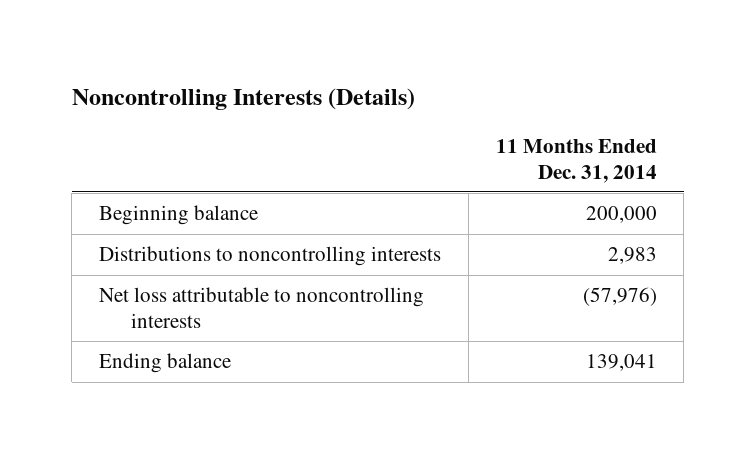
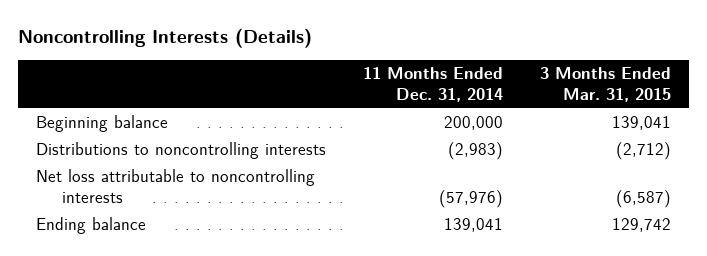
- | 11 Months Ended Dec. 31, 2014
+ | 11 Months Ended Dec. 31, 2014 | 3 Months Ended Mar. 31, 2015
- Distributions to noncontrolling interests | 2,983
+ Distributions to noncontrolling interests | (2,983) | (2,712)

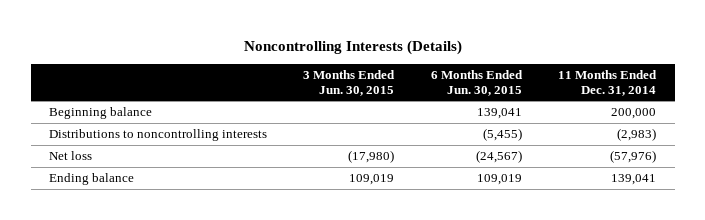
- | 11 Months Ended Dec. 31, 2014 | 3 Months Ended Mar. 31, 2015
+ | 3 Months Ended Jun. 30, 2015 | 6 Months Ended Jun. 30, 2015 | 11 Months Ended Dec. 31, 2014
- Net loss attributable to noncontrolling interests | (57,976) | (6,587)
+ Net loss | (17,980) | (24,567) | (57,976)

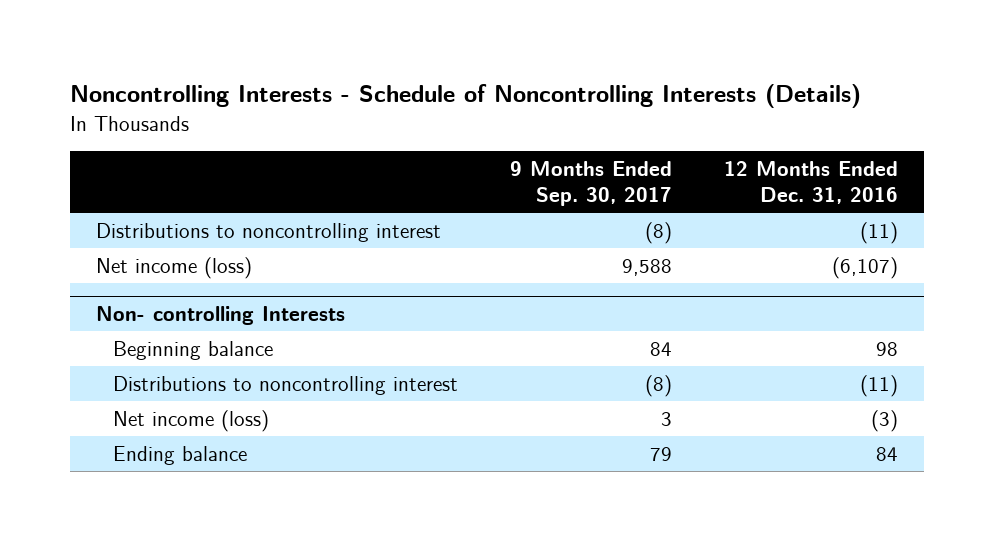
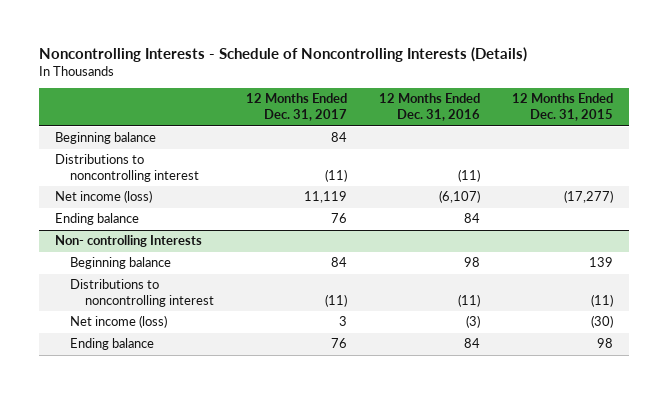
- | 9 Months Ended Sep. 30, 2017 | 12 Months Ended Dec. 31, 2016
+ | 12 Months Ended Dec. 31, 2017 | 12 Months Ended Dec. 31, 2016 | 12 Months Ended Dec. 31, 2015
+ Beginning balance | 84 | |
+ Ending balance | 76 | 84 |

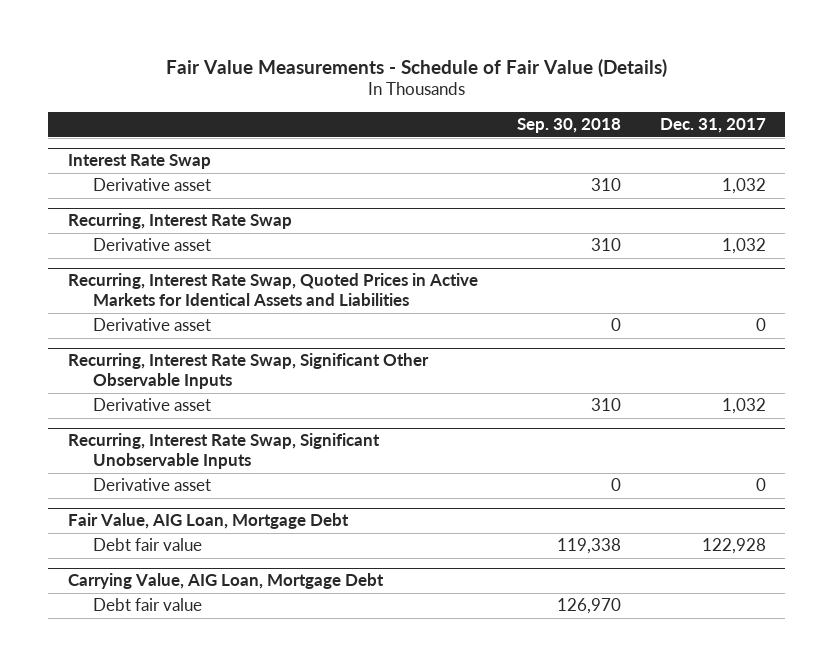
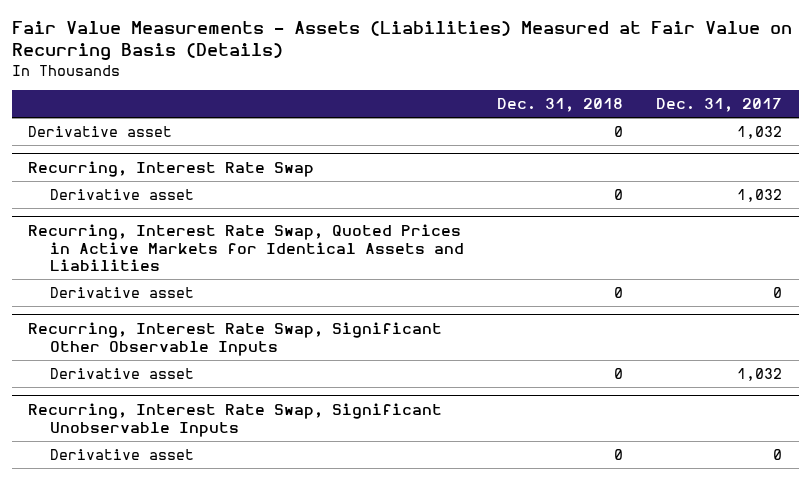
- Fair Value Measurements - Schedule of Fair Value (Details)
+ Fair Value Measurements - Assets (Liabilities) Measured at Fair Value on Recurring Basis (Details)
- | Sep. 30, 2018 | Dec. 31, 2017
+ | Dec. 31, 2018 | Dec. 31, 2017
- Interest Rate Swap
- Fair Value, AIG Loan, Mortgage Debt
- Debt fair value | 119,338 | 122,928
- Carrying Value, AIG Loan, Mortgage Debt
- Debt fair value | 126,970 |

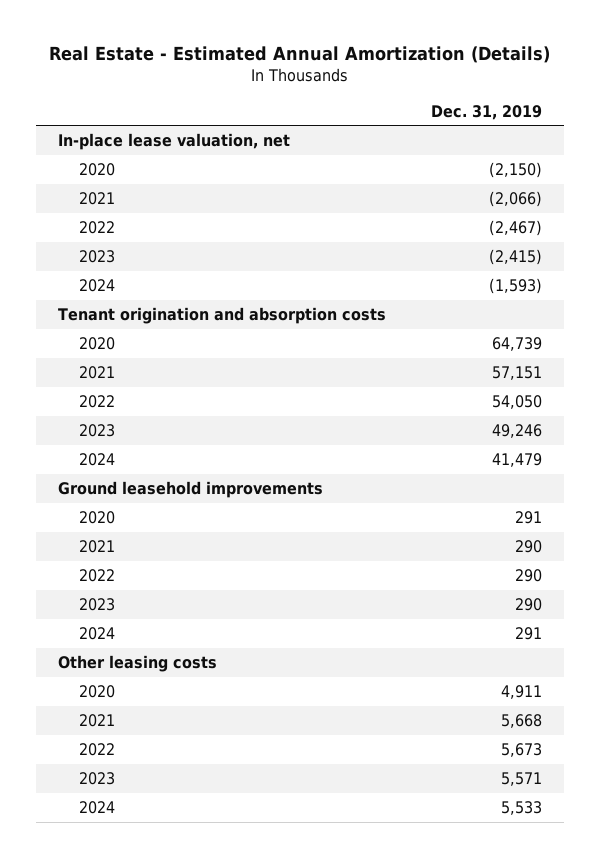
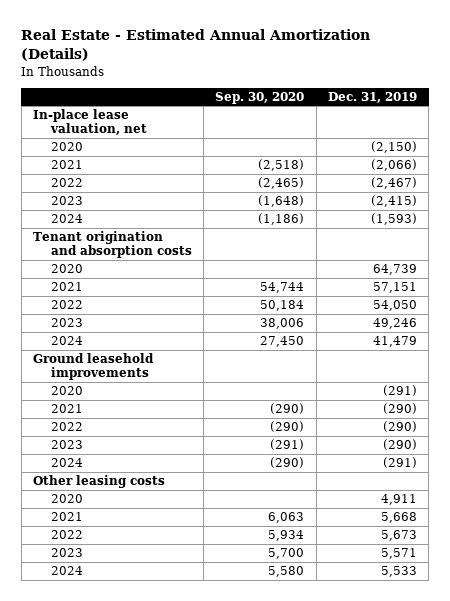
- | Dec. 31, 2019
+ | Sep. 30, 2020 | Dec. 31, 2019
- 2020 | 291
- 2021 | 290
- 2022 | 290
- 2023 | 290
- 2024 | 291
+ 2020 | | (291)
+ 2021 | (290) | (290)
+ 2022 | (290) | (290)
+ 2023 | (291) | (290)
+ 2024 | (290) | (291)

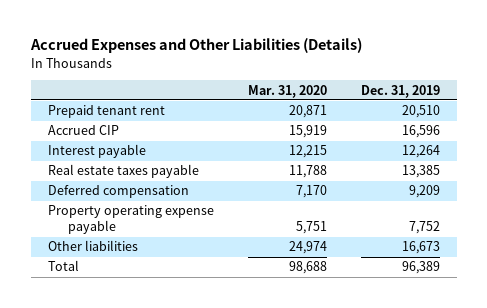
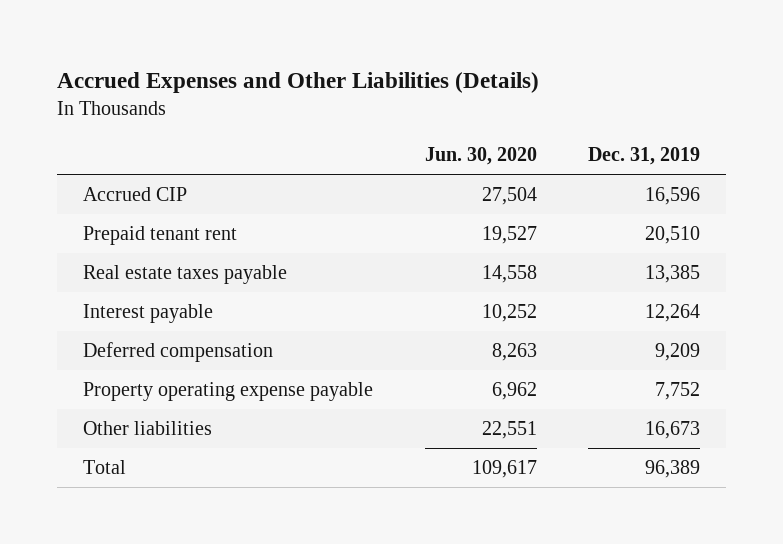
- | Mar. 31, 2020 | Dec. 31, 2019
+ | Jun. 30, 2020 | Dec. 31, 2019
moved down: Prepaid tenant rent | 19,527 | 20,510
moved down: Interest payable | 10,252 | 12,264

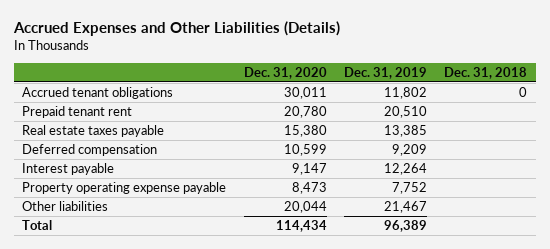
- | Jun. 30, 2020 | Dec. 31, 2019
+ | Dec. 31, 2020 | Dec. 31, 2019 | Dec. 31, 2018
- Accrued CIP | 27,504 | 16,596
+ Accrued tenant obligations | 30,011 | 11,802 | 0
moved down: Interest payable | 9,147 | 12,264 |
- Other liabilities | 22,551 | 16,673
+ Other liabilities | 20,044 | 21,467 |

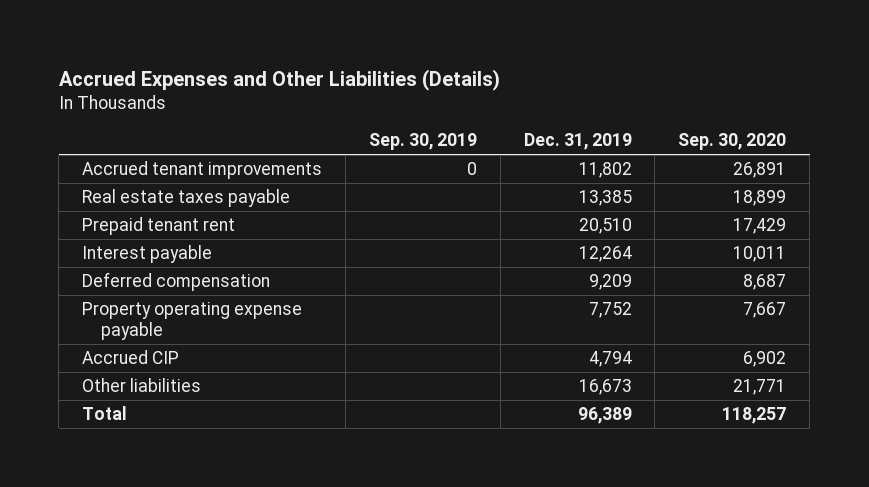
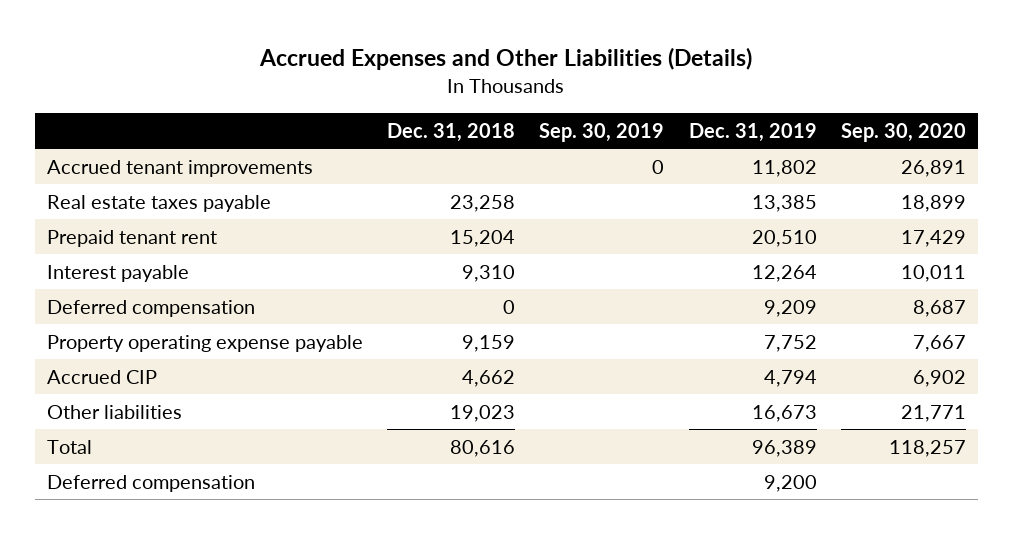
- | Sep. 30, 2019 | Dec. 31, 2019 | Sep. 30, 2020
+ | Dec. 31, 2018 | Sep. 30, 2019 | Dec. 31, 2019 | Sep. 30, 2020
+ Deferred compensation | | | 9,200 |

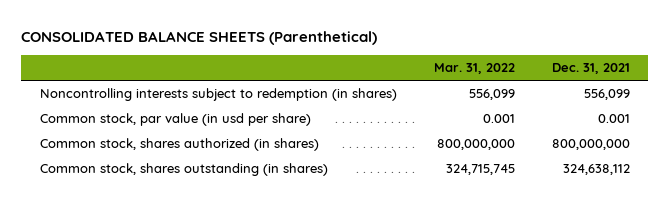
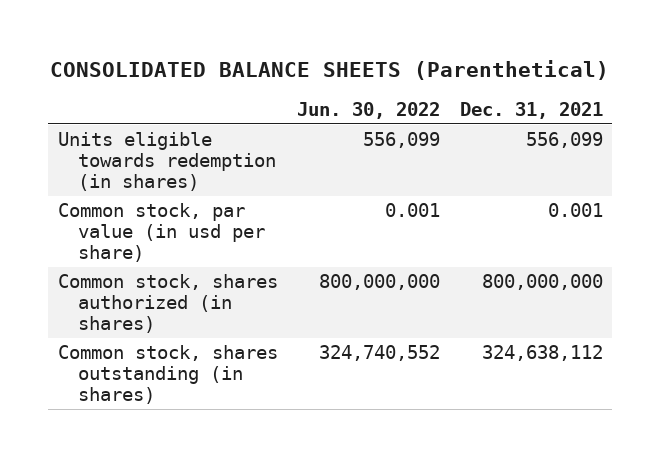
- | Mar. 31, 2022 | Dec. 31, 2021
+ | Jun. 30, 2022 | Dec. 31, 2021
- Noncontrolling interests subject to redemption (in shares) | 556,099 | 556,099
+ Units eligible towards redemption (in shares) | 556,099 | 556,099

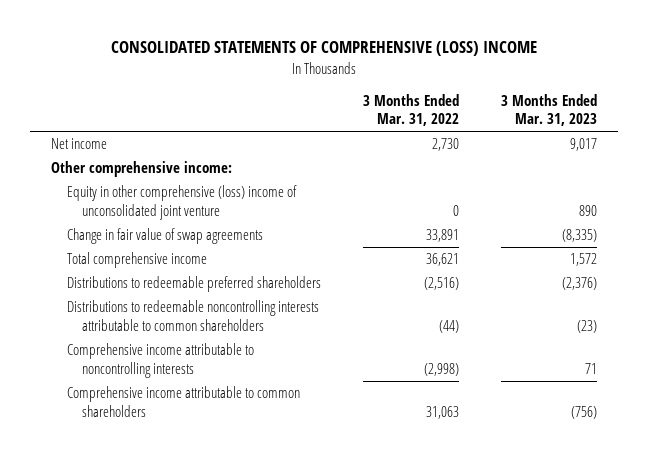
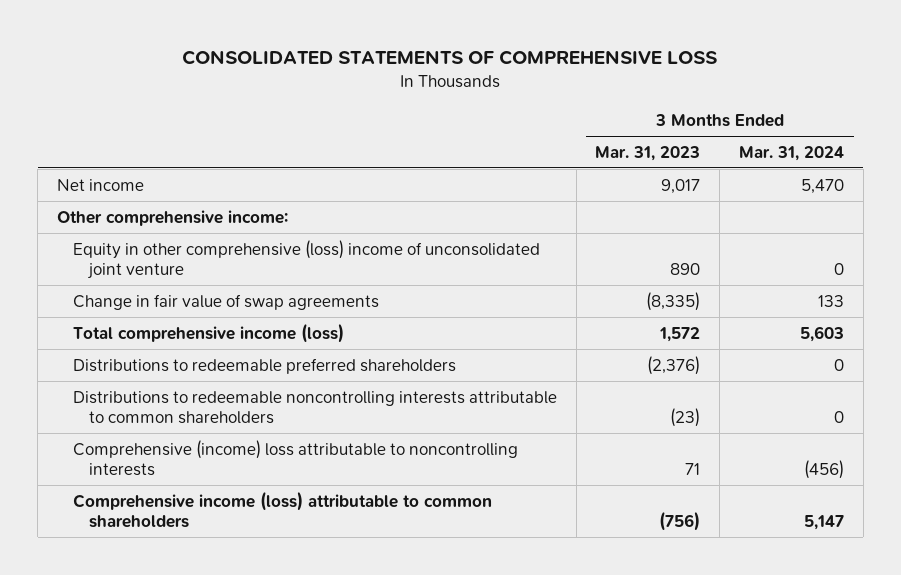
- CONSOLIDATED STATEMENTS OF COMPREHENSIVE (LOSS) INCOME
+ CONSOLIDATED STATEMENTS OF COMPREHENSIVE LOSS
- | 3 Months Ended Mar. 31, 2022 | 3 Months Ended Mar. 31, 2023
+ | 3 Months Ended Mar. 31, 2023 | 3 Months Ended Mar. 31, 2024
- Total comprehensive income | 36,621 | 1,572
+ Total comprehensive income (loss) | 1,572 | 5,603
- Comprehensive income attributable to noncontrolling interests | (2,998) | 71
- Comprehensive income attributable to common shareholders | 31,063 | (756)
+ Comprehensive (income) loss attributable to noncontrolling interests | 71 | (456)
+ Comprehensive income (loss) attributable to common shareholders | (756) | 5,147

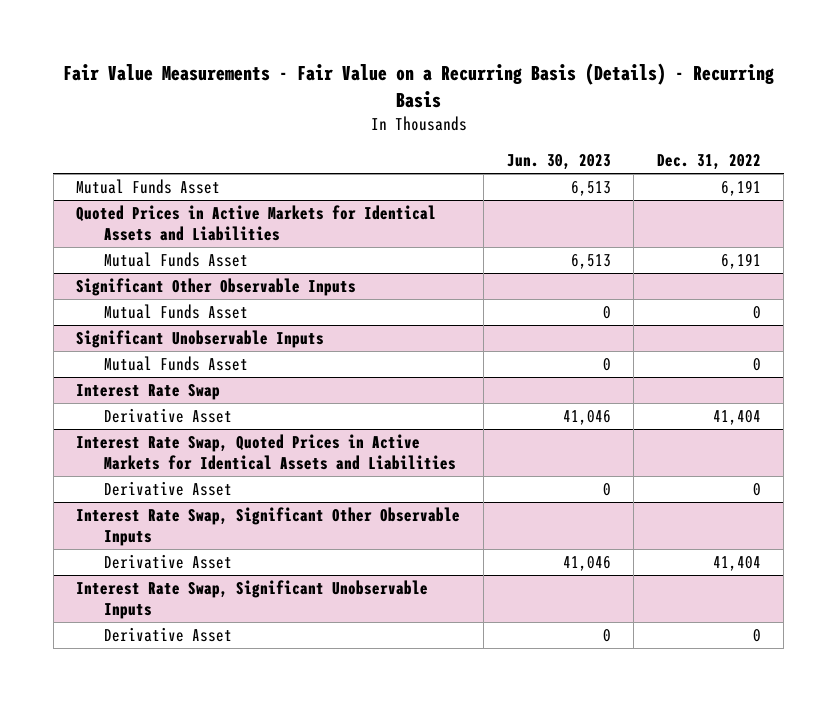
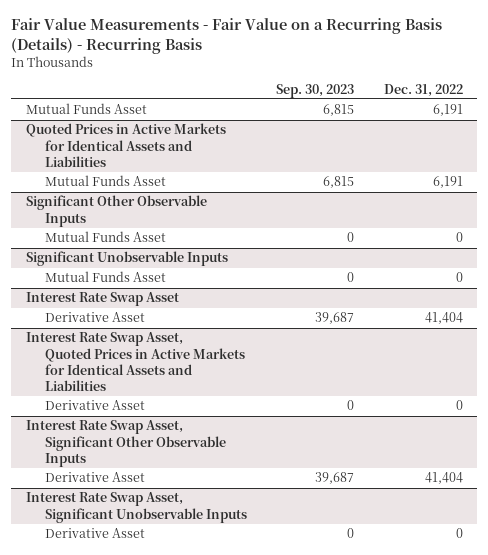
- | Jun. 30, 2023 | Dec. 31, 2022
+ | Sep. 30, 2023 | Dec. 31, 2022
- Interest Rate Swap
+ Interest Rate Swap Asset
- Interest Rate Swap, Quoted Prices in Active Markets for Identical Assets and Liabilities
+ Interest Rate Swap Asset, Quoted Prices in Active Markets for Identical Assets and Liabilities
- Interest Rate Swap, Significant Other Observable Inputs
+ Interest Rate Swap Asset, Significant Other Observable Inputs
- Interest Rate Swap, Significant Unobservable Inputs
+ Interest Rate Swap Asset, Significant Unobservable Inputs

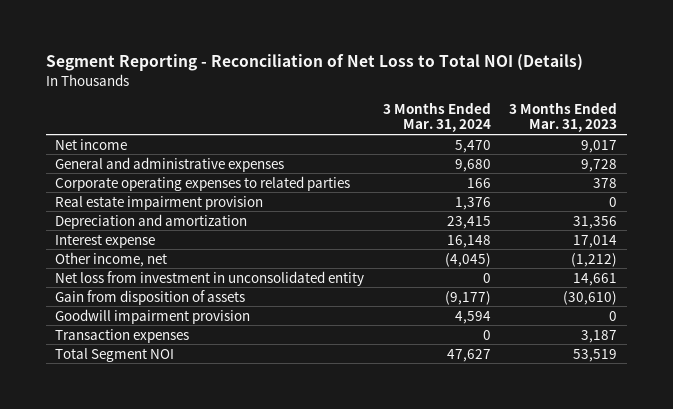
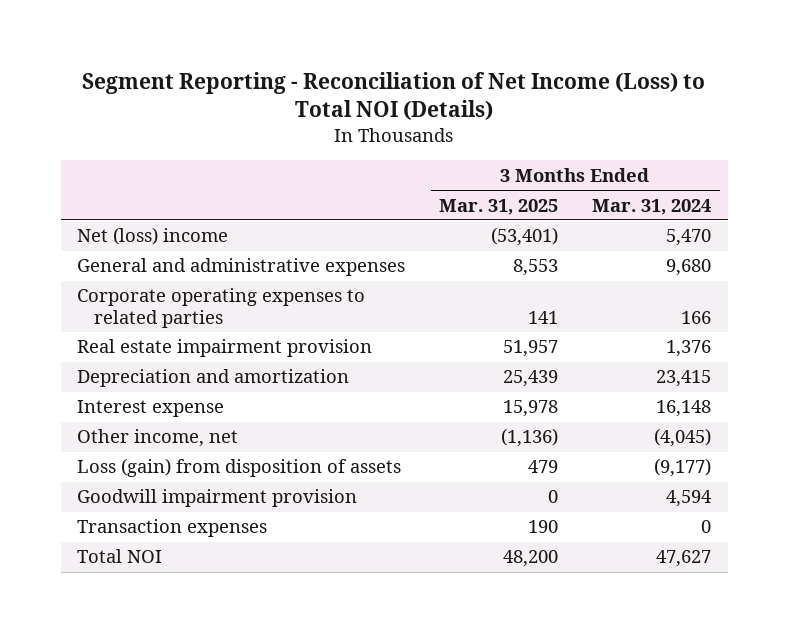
- Segment Reporting - Reconciliation of Net Loss to Total NOI (Details)
+ Segment Reporting - Reconciliation of Net Income (Loss) to Total NOI (Details)
- | 3 Months Ended Mar. 31, 2024 | 3 Months Ended Mar. 31, 2023
+ | 3 Months Ended Mar. 31, 2025 | 3 Months Ended Mar. 31, 2024
- Net income | 5,470 | 9,017
+ Net (loss) income | (53,401) | 5,470
- Net loss from investment in unconsolidated entity | 0 | 14,661
- Gain from disposition of assets | (9,177) | (30,610)
+ Loss (gain) from disposition of assets | 479 | (9,177)
- Total Segment NOI | 47,627 | 53,519
+ Total NOI | 48,200 | 47,627

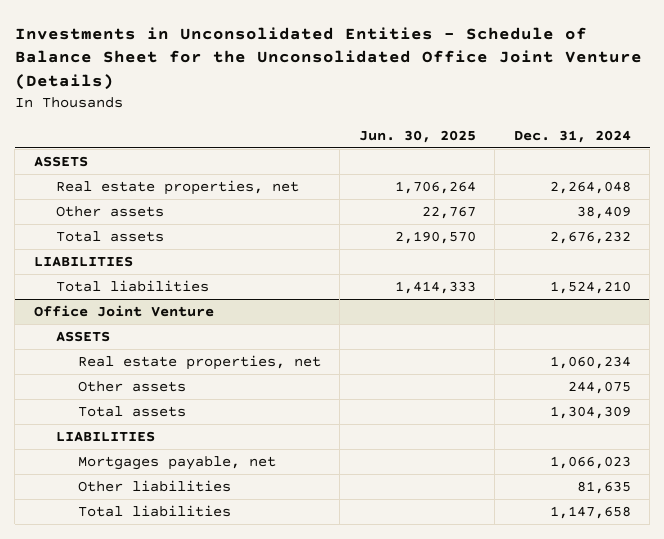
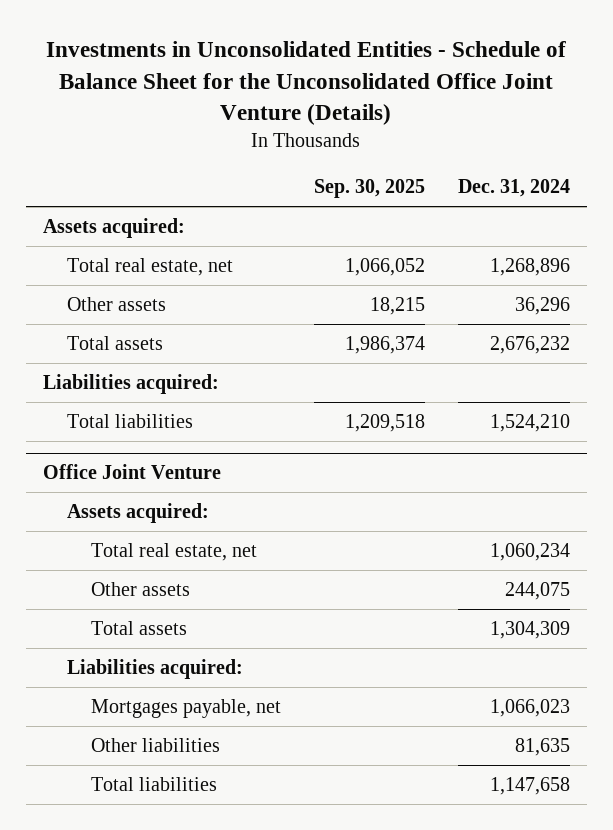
- | Jun. 30, 2025 | Dec. 31, 2024
+ | Sep. 30, 2025 | Dec. 31, 2024
- ASSETS
- Real estate properties, net | 1,706,264 | 2,264,048
- Other assets | 22,767 | 38,409
+ Assets acquired:
+ Total real estate, net | 1,066,052 | 1,268,896
+ Other assets | 18,215 | 36,296
- LIABILITIES
+ Liabilities acquired:
@ Office Joint Venture
- ASSETS
- Real estate properties, net | | 1,060,234
+ Assets acquired:
+ Total real estate, net | | 1,060,234
- LIABILITIES
+ Liabilities acquired:

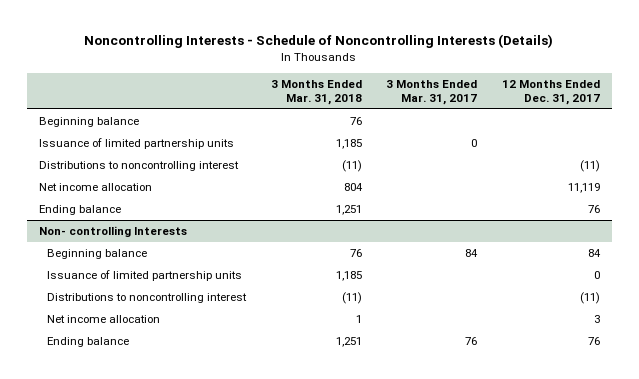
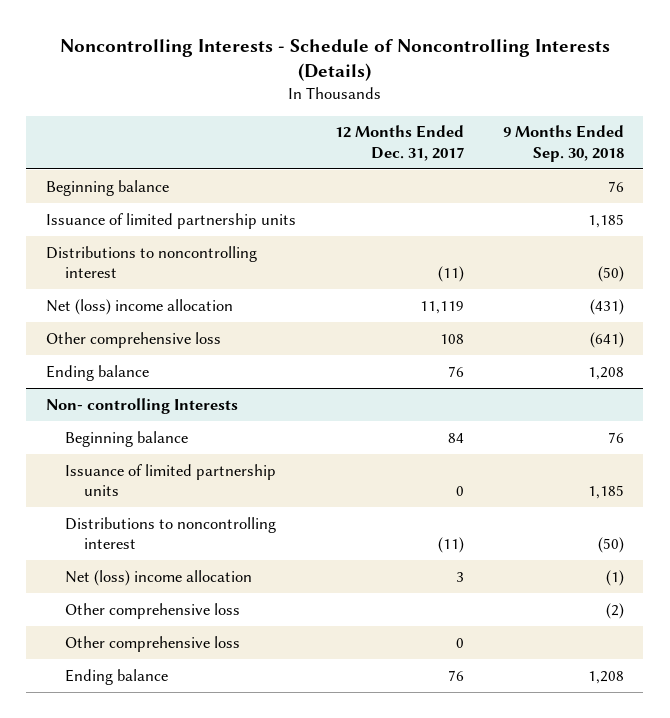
- | 3 Months Ended Mar. 31, 2018 | 3 Months Ended Mar. 31, 2017 | 12 Months Ended Dec. 31, 2017
+ | 12 Months Ended Dec. 31, 2017 | 9 Months Ended Sep. 30, 2018
- Net income allocation | 804 | | 11,119
+ Net (loss) income allocation | 11,119 | (431)
+ Other comprehensive loss | 108 | (641)
@ Non- controlling Interests
- Net income allocation | 1 | | 3
+ Net (loss) income allocation | 3 | (1)
+ Other comprehensive loss | | (2)
+ Other comprehensive loss | 0 |

